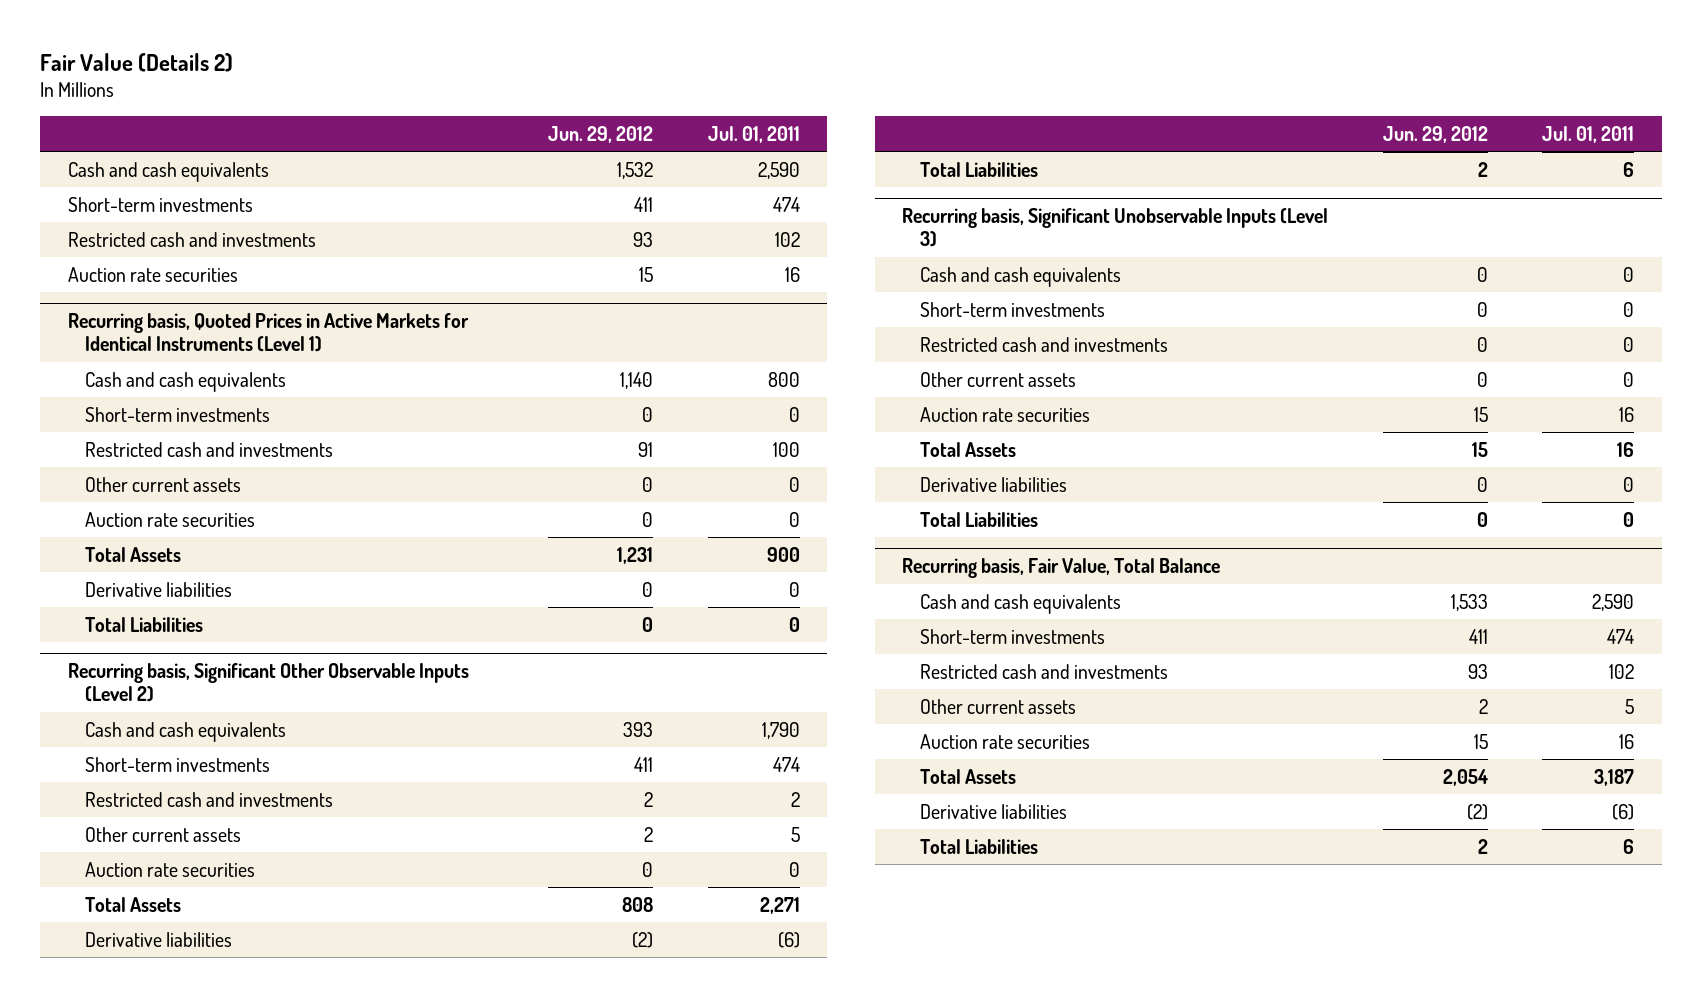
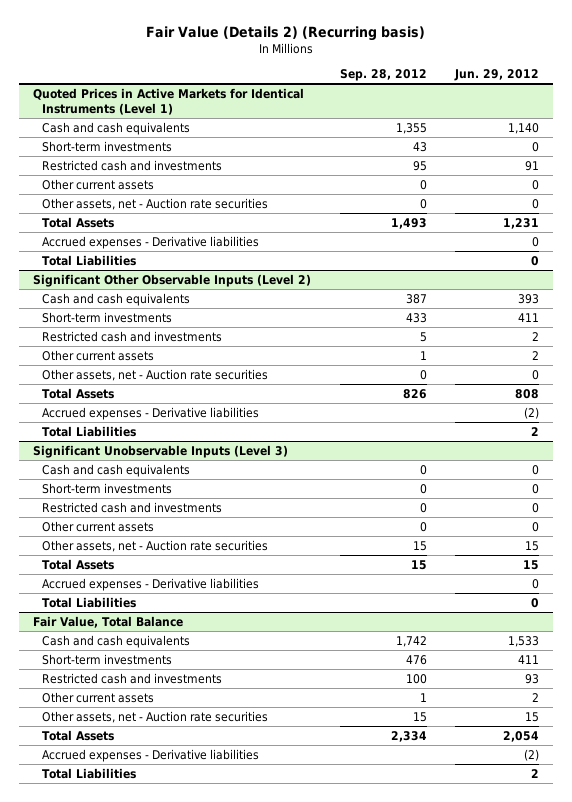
- Fair Value (Details 2)
+ Fair Value (Details 2) (Recurring basis)
- | Jun. 29, 2012 | Jul. 01, 2011
+ | Sep. 28, 2012 | Jun. 29, 2012
- Cash and cash equivalents | 1,532 | 2,590
- Short-term investments | 411 | 474
- Restricted cash and investments | 93 | 102
- Auction rate securities | 15 | 16
- Recurring basis, Quoted Prices in Active Markets for Identical Instruments (Level 1)
+ Quoted Prices in Active Markets for Identical Instruments (Level 1)
- Auction rate securities | 0 | 0
+ Other assets, net - Auction rate securities | 0 | 0
- Derivative liabilities | 0 | 0
+ Accrued expenses - Derivative liabilities | | 0
- Recurring basis, Significant Other Observable Inputs (Level 2)
+ Significant Other Observable Inputs (Level 2)
- Auction rate securities | 0 | 0
+ Other assets, net - Auction rate securities | 0 | 0
- Derivative liabilities | (2) | (6)
+ Accrued expenses - Derivative liabilities | | (2)
- Recurring basis, Significant Unobservable Inputs (Level 3)
+ Significant Unobservable Inputs (Level 3)
- Auction rate securities | 15 | 16
+ Other assets, net - Auction rate securities | 15 | 15
- Derivative liabilities | 0 | 0
+ Accrued expenses - Derivative liabilities | | 0
- Recurring basis, Fair Value, Total Balance
+ Fair Value, Total Balance
- Auction rate securities | 15 | 16
+ Other assets, net - Auction rate securities | 15 | 15
- Derivative liabilities | (2) | (6)
+ Accrued expenses - Derivative liabilities | | (2)

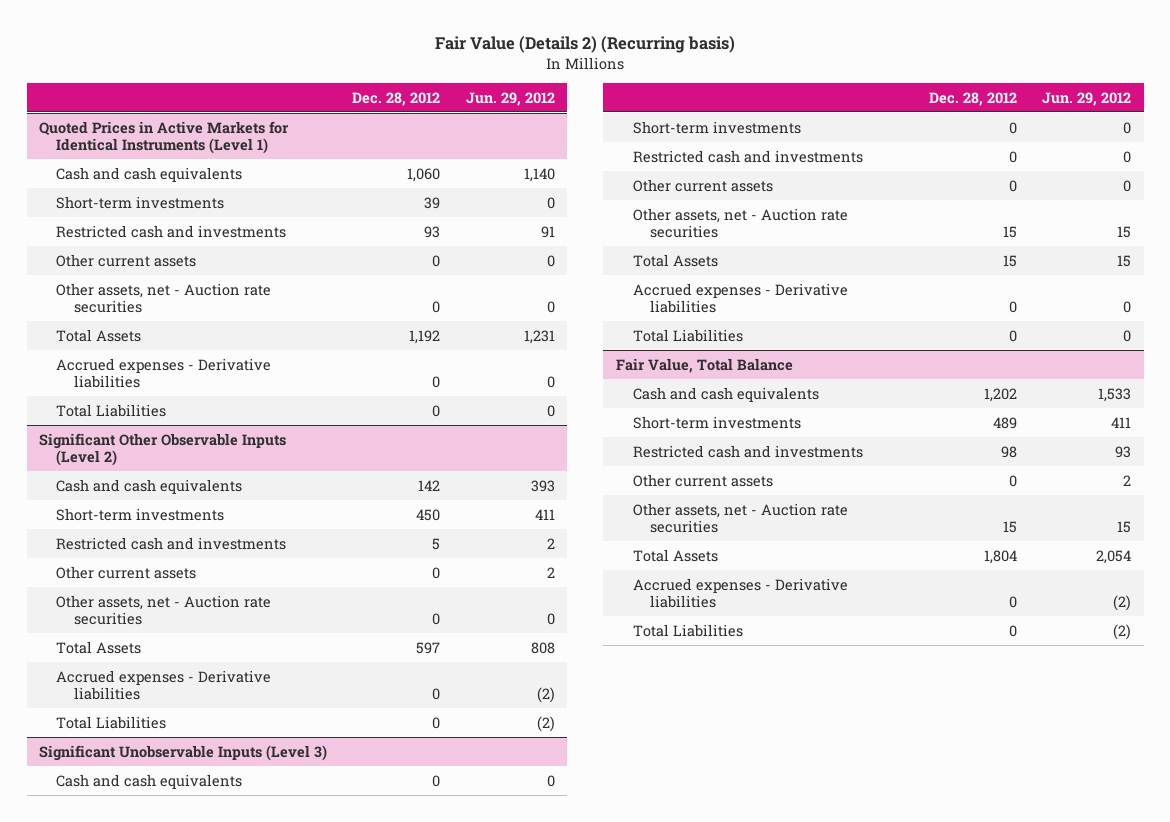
- | Sep. 28, 2012 | Jun. 29, 2012
+ | Dec. 28, 2012 | Jun. 29, 2012
@ Significant Other Observable Inputs (Level 2)
- Total Liabilities | | 2
+ Total Liabilities | 0 | (2)
@ Fair Value, Total Balance
- Total Liabilities | | 2
+ Total Liabilities | 0 | (2)

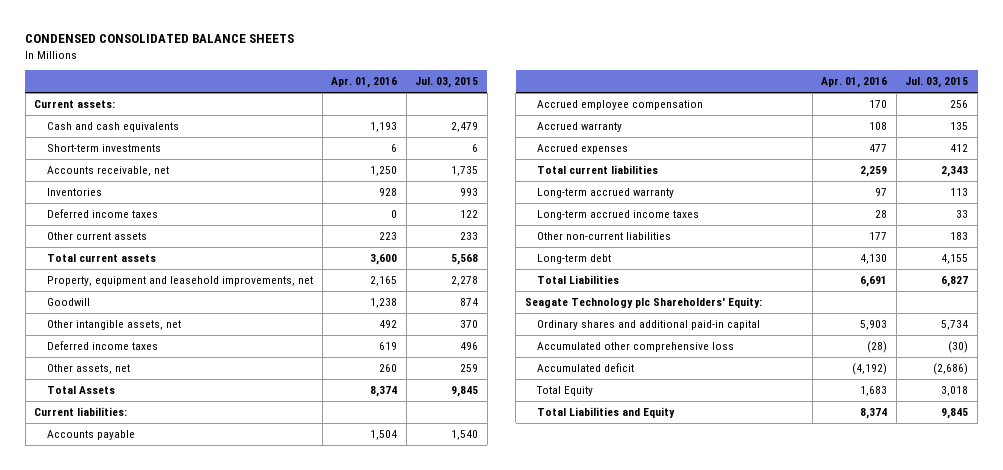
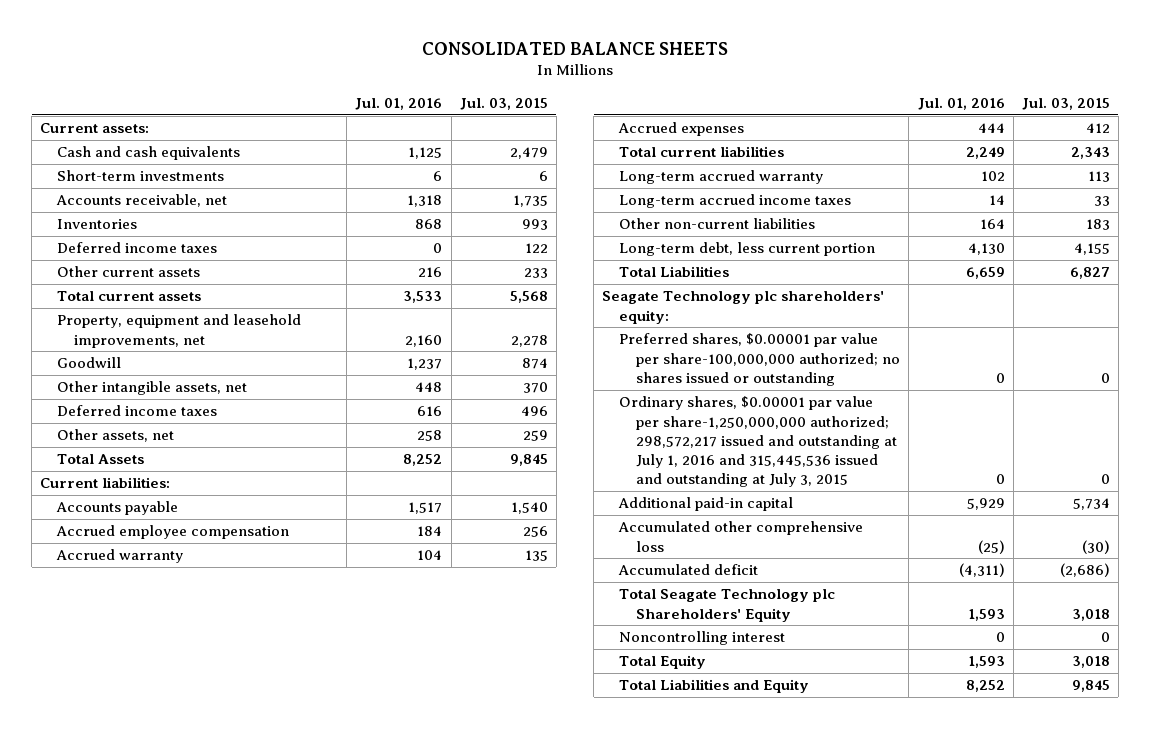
- CONDENSED CONSOLIDATED BALANCE SHEETS
+ CONSOLIDATED BALANCE SHEETS
- | Apr. 01, 2016 | Jul. 03, 2015
+ | Jul. 01, 2016 | Jul. 03, 2015
- Long-term debt | 4,130 | 4,155
+ Long-term debt, less current portion | 4,130 | 4,155
- Seagate Technology plc Shareholders' Equity:
- Ordinary shares and additional paid-in capital | 5,903 | 5,734
+ Seagate Technology plc shareholders' equity:
+ Preferred shares, $0.00001 par value per share-100,000,000 authorized; no shares issued or outstanding | 0 | 0
+ Ordinary shares, $0.00001 par value per share-1,250,000,000 authorized; 298,572,217 issued and outstanding at July 1, 2016 and 315,445,536 issued and outstanding at July 3, 2015 | 0 | 0
+ Additional paid-in capital | 5,929 | 5,734
+ Total Seagate Technology plc Shareholders' Equity | 1,593 | 3,018
+ Noncontrolling interest | 0 | 0

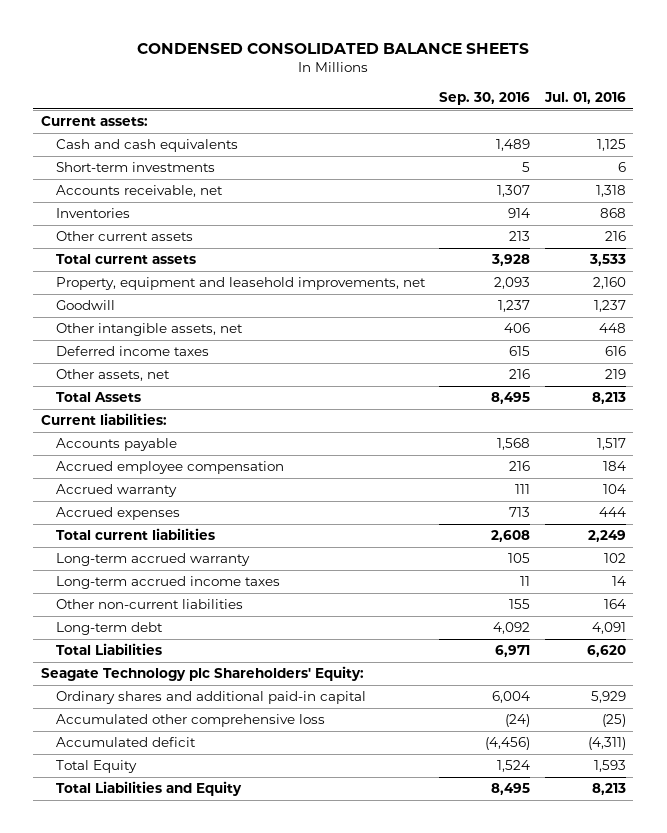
- CONSOLIDATED BALANCE SHEETS
+ CONDENSED CONSOLIDATED BALANCE SHEETS
- | Jul. 01, 2016 | Jul. 03, 2015
+ | Sep. 30, 2016 | Jul. 01, 2016
- Deferred income taxes | 0 | 122
- Other assets, net | 258 | 259
- Total Assets | 8,252 | 9,845
+ Other assets, net | 216 | 219
+ Total Assets | 8,495 | 8,213
- Long-term debt, less current portion | 4,130 | 4,155
- Total Liabilities | 6,659 | 6,827
- Seagate Technology plc shareholders' equity:
- Preferred shares, $0.00001 par value per share-100,000,000 authorized; no shares issued or outstanding | 0 | 0
- Ordinary shares, $0.00001 par value per share-1,250,000,000 authorized; 298,572,217 issued and outstanding at July 1, 2016 and 315,445,536 issued and outstanding at July 3, 2015 | 0 | 0
- Additional paid-in capital | 5,929 | 5,734
+ Long-term debt | 4,092 | 4,091
+ Total Liabilities | 6,971 | 6,620
+ Seagate Technology plc Shareholders' Equity:
+ Ordinary shares and additional paid-in capital | 6,004 | 5,929
- Total Seagate Technology plc Shareholders' Equity | 1,593 | 3,018
- Noncontrolling interest | 0 | 0
- Total Liabilities and Equity | 8,252 | 9,845
+ Total Liabilities and Equity | 8,495 | 8,213

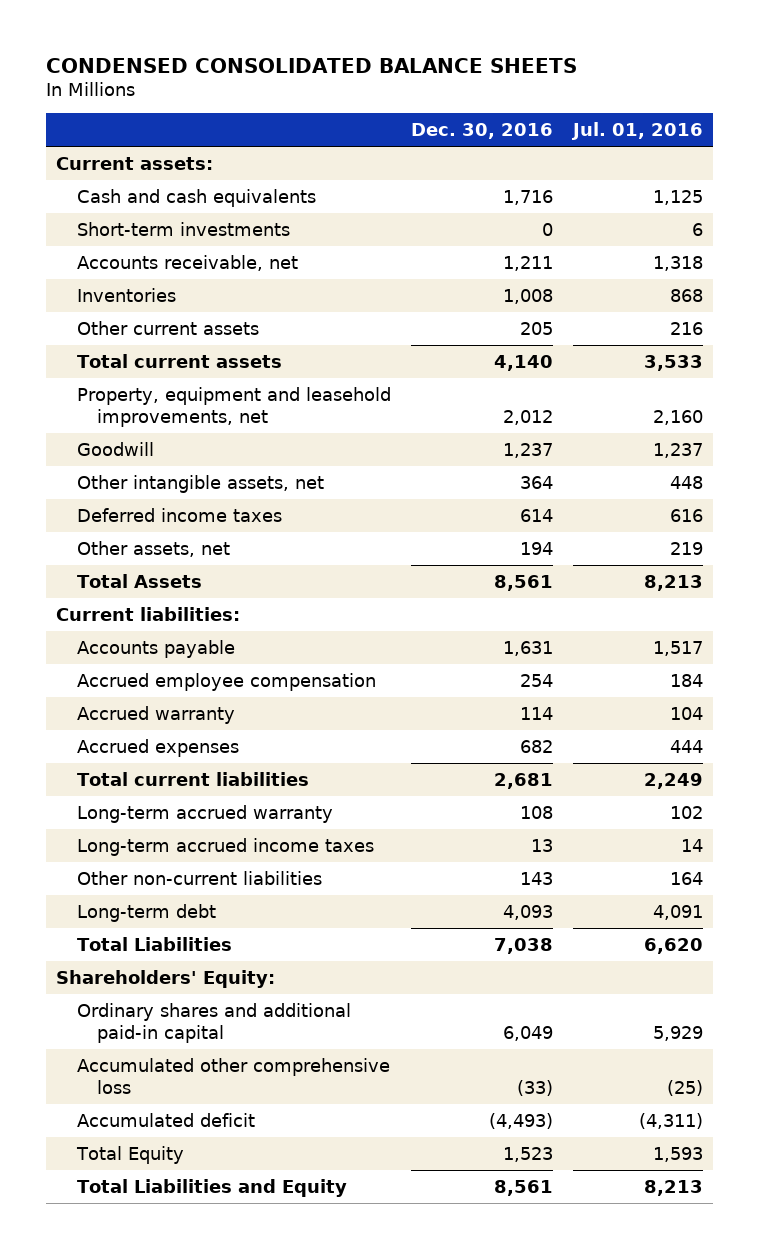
- | Sep. 30, 2016 | Jul. 01, 2016
+ | Dec. 30, 2016 | Jul. 01, 2016
- Seagate Technology plc Shareholders' Equity:
+ Shareholders' Equity:

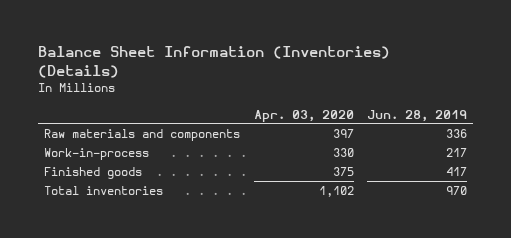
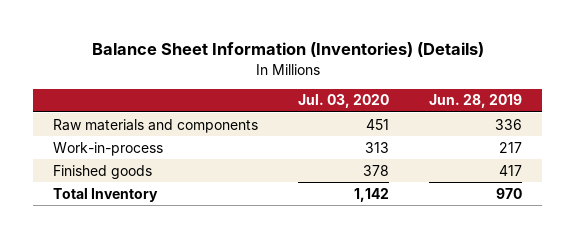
- | Apr. 03, 2020 | Jun. 28, 2019
+ | Jul. 03, 2020 | Jun. 28, 2019
- Total inventories | 1,102 | 970
+ Total Inventory | 1,142 | 970

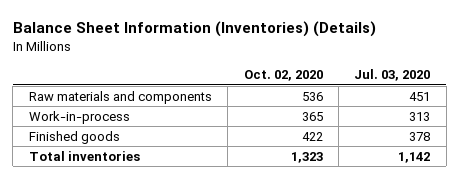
- | Jul. 03, 2020 | Jun. 28, 2019
+ | Oct. 02, 2020 | Jul. 03, 2020
- Total Inventory | 1,142 | 970
+ Total inventories | 1,323 | 1,142

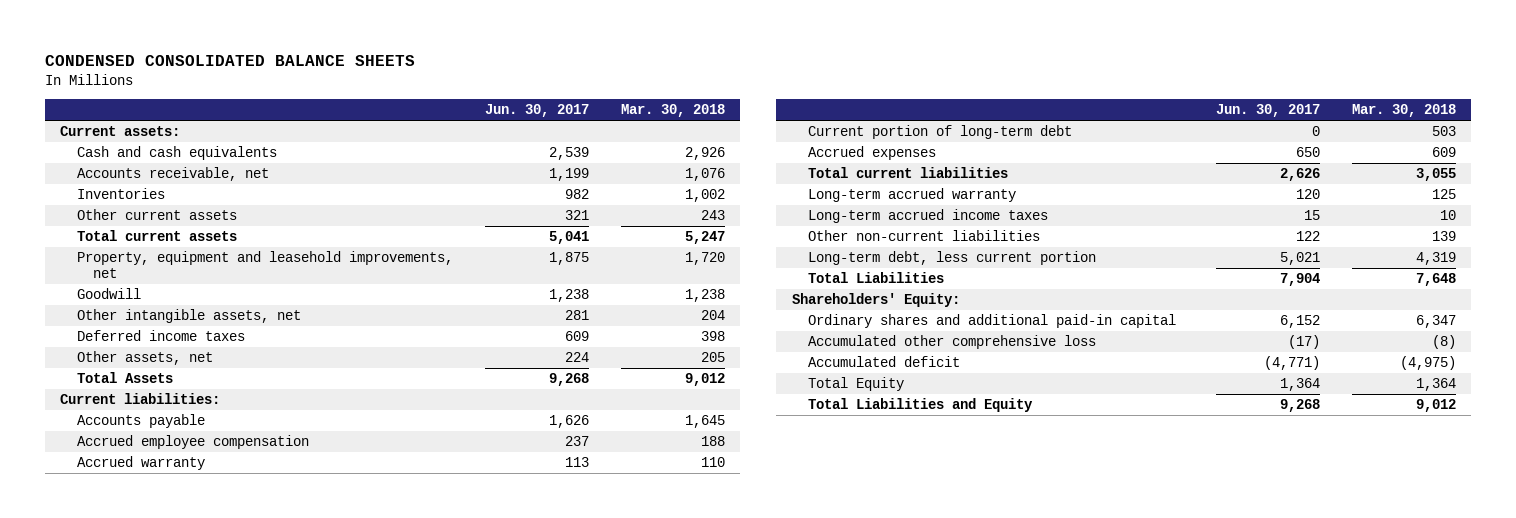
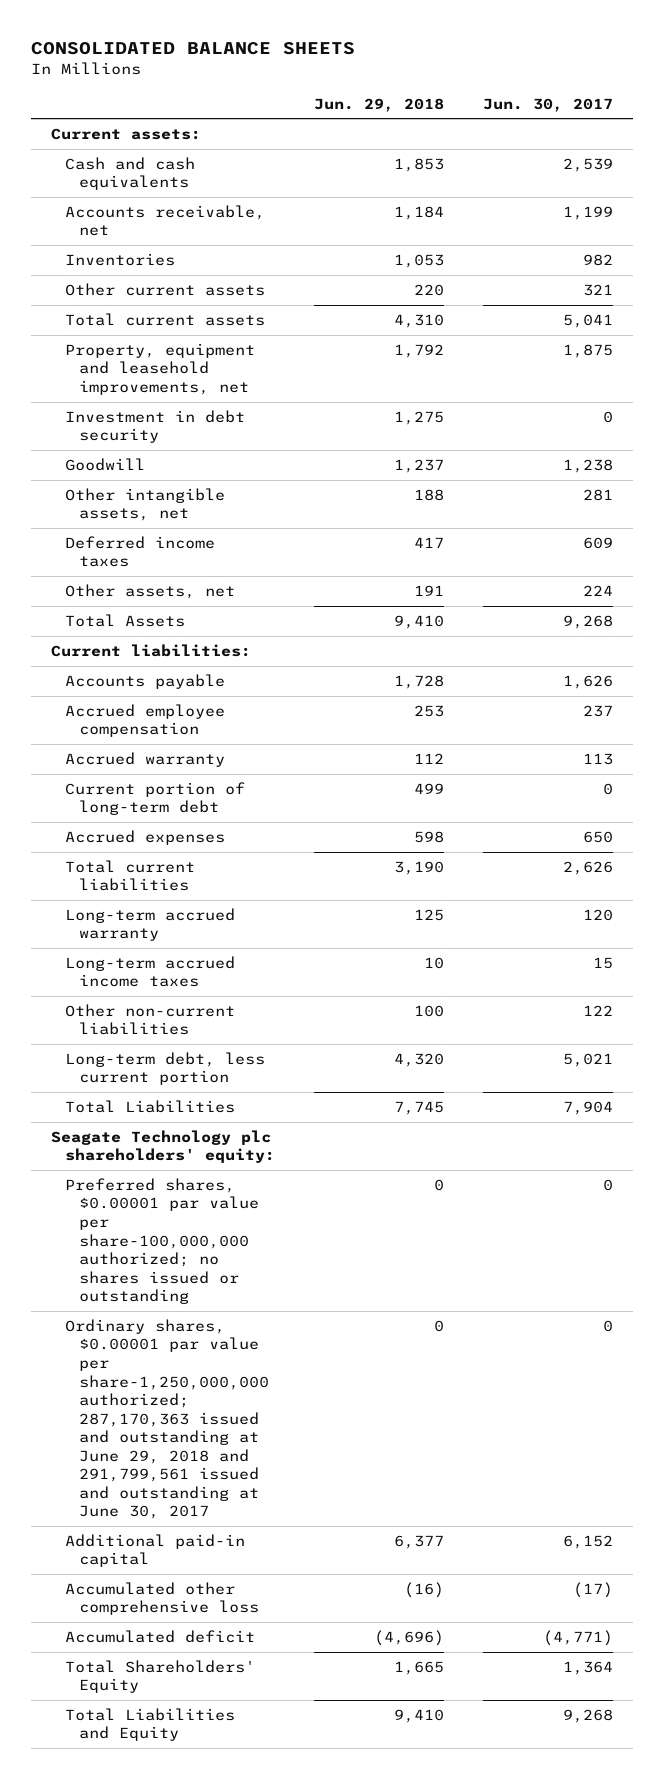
- CONDENSED CONSOLIDATED BALANCE SHEETS
+ CONSOLIDATED BALANCE SHEETS
- | Jun. 30, 2017 | Mar. 30, 2018
+ | Jun. 29, 2018 | Jun. 30, 2017
+ Investment in debt security | 1,275 | 0
- Shareholders' Equity:
- Ordinary shares and additional paid-in capital | 6,152 | 6,347
+ Seagate Technology plc shareholders' equity:
+ Preferred shares, $0.00001 par value per share-100,000,000 authorized; no shares issued or outstanding | 0 | 0
+ Ordinary shares, $0.00001 par value per share-1,250,000,000 authorized; 287,170,363 issued and outstanding at June 29, 2018 and 291,799,561 issued and outstanding at June 30, 2017 | 0 | 0
+ Additional paid-in capital | 6,377 | 6,152
- Total Equity | 1,364 | 1,364
+ Total Shareholders' Equity | 1,665 | 1,364

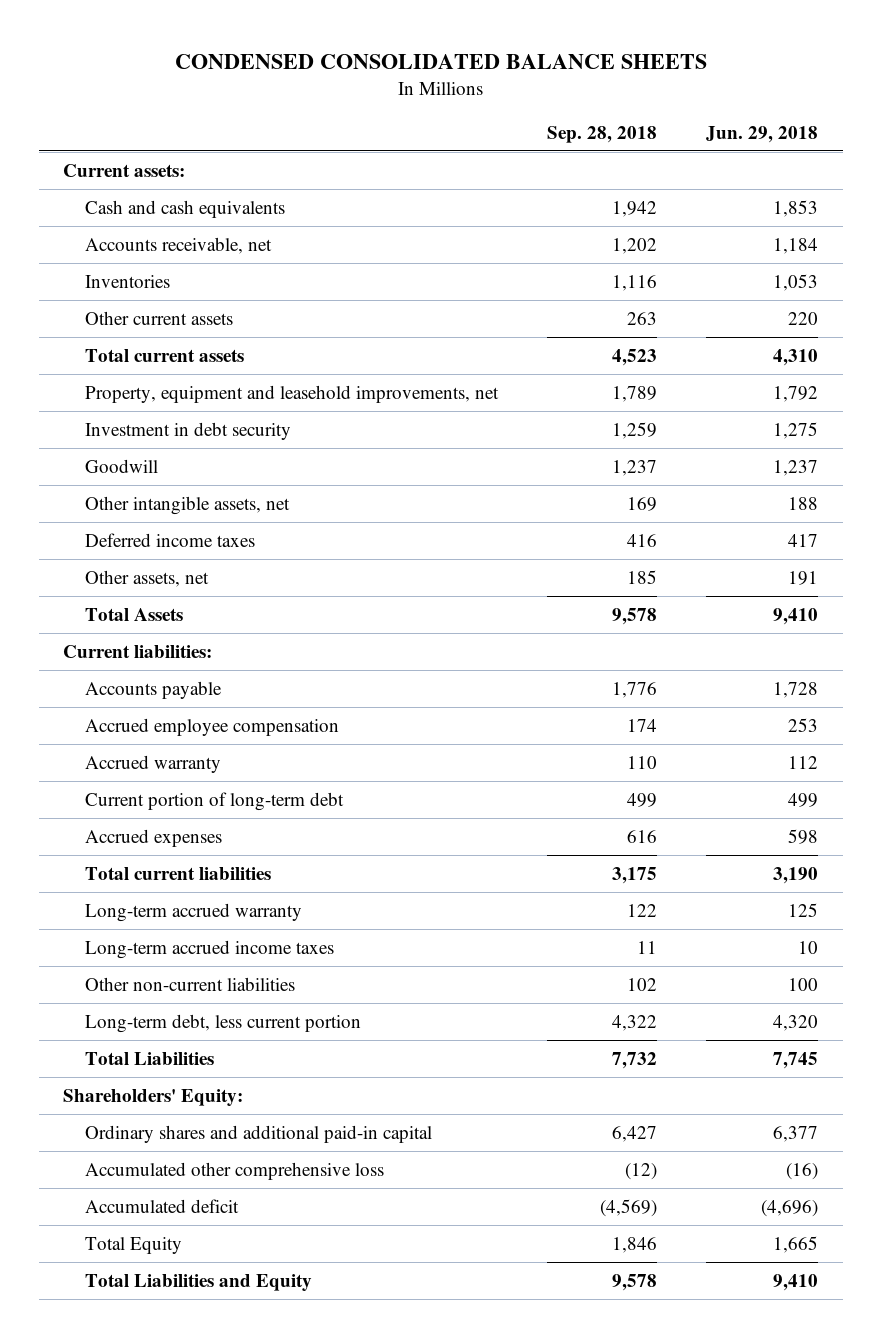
- CONSOLIDATED BALANCE SHEETS
+ CONDENSED CONSOLIDATED BALANCE SHEETS
- | Jun. 29, 2018 | Jun. 30, 2017
+ | Sep. 28, 2018 | Jun. 29, 2018
- Seagate Technology plc shareholders' equity:
- Preferred shares, $0.00001 par value per share-100,000,000 authorized; no shares issued or outstanding | 0 | 0
- Ordinary shares, $0.00001 par value per share-1,250,000,000 authorized; 287,170,363 issued and outstanding at June 29, 2018 and 291,799,561 issued and outstanding at June 30, 2017 | 0 | 0
- Additional paid-in capital | 6,377 | 6,152
+ Shareholders' Equity:
+ Ordinary shares and additional paid-in capital | 6,427 | 6,377
- Total Shareholders' Equity | 1,665 | 1,364
+ Total Equity | 1,846 | 1,665

